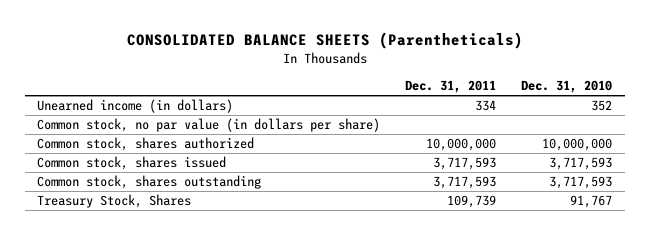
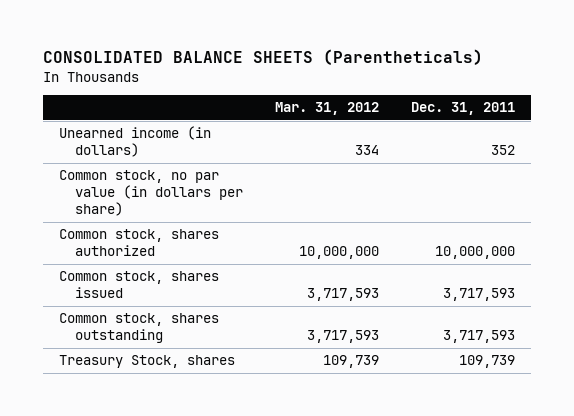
- | Dec. 31, 2011 | Dec. 31, 2010
+ | Mar. 31, 2012 | Dec. 31, 2011
- Unearned income (in dollars) | 334 | 352
+ Unearned income (in dollars) | 334 | 352
- Treasury Stock, Shares | 109,739 | 91,767
+ Treasury Stock, shares | 109,739 | 109,739

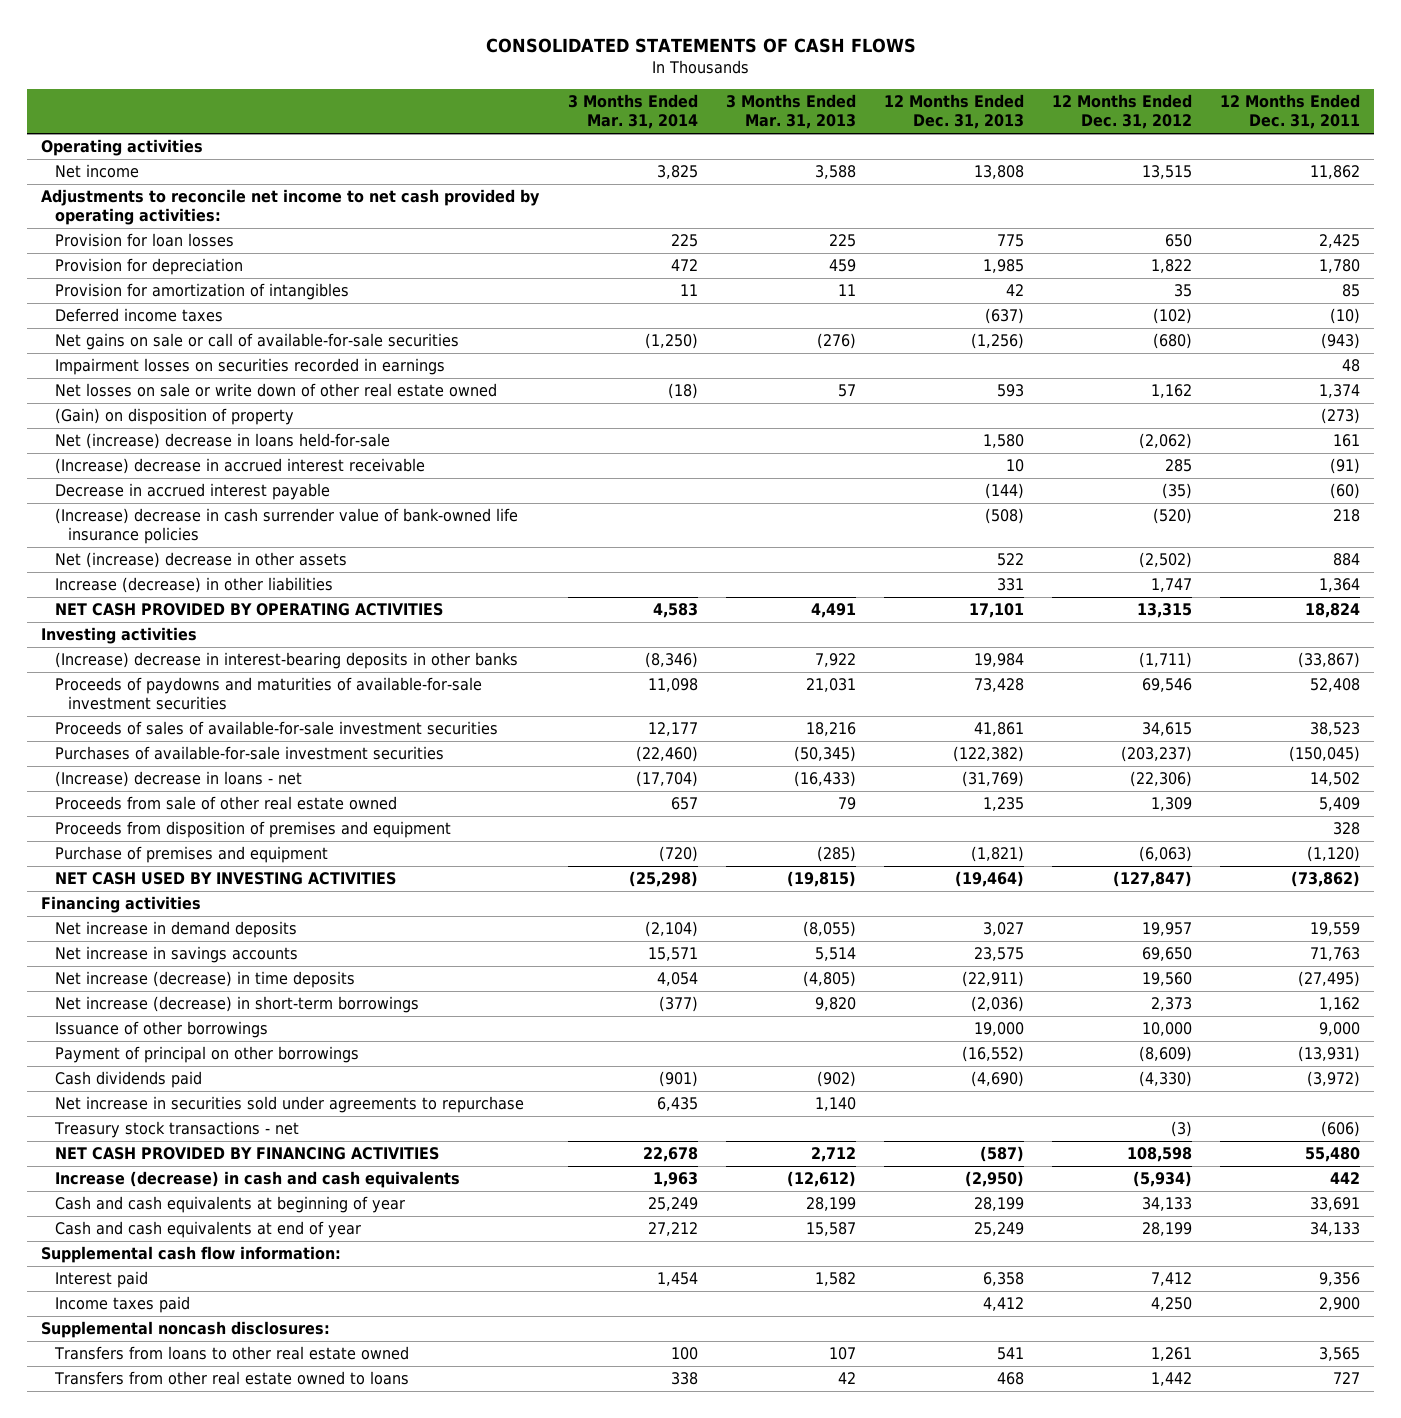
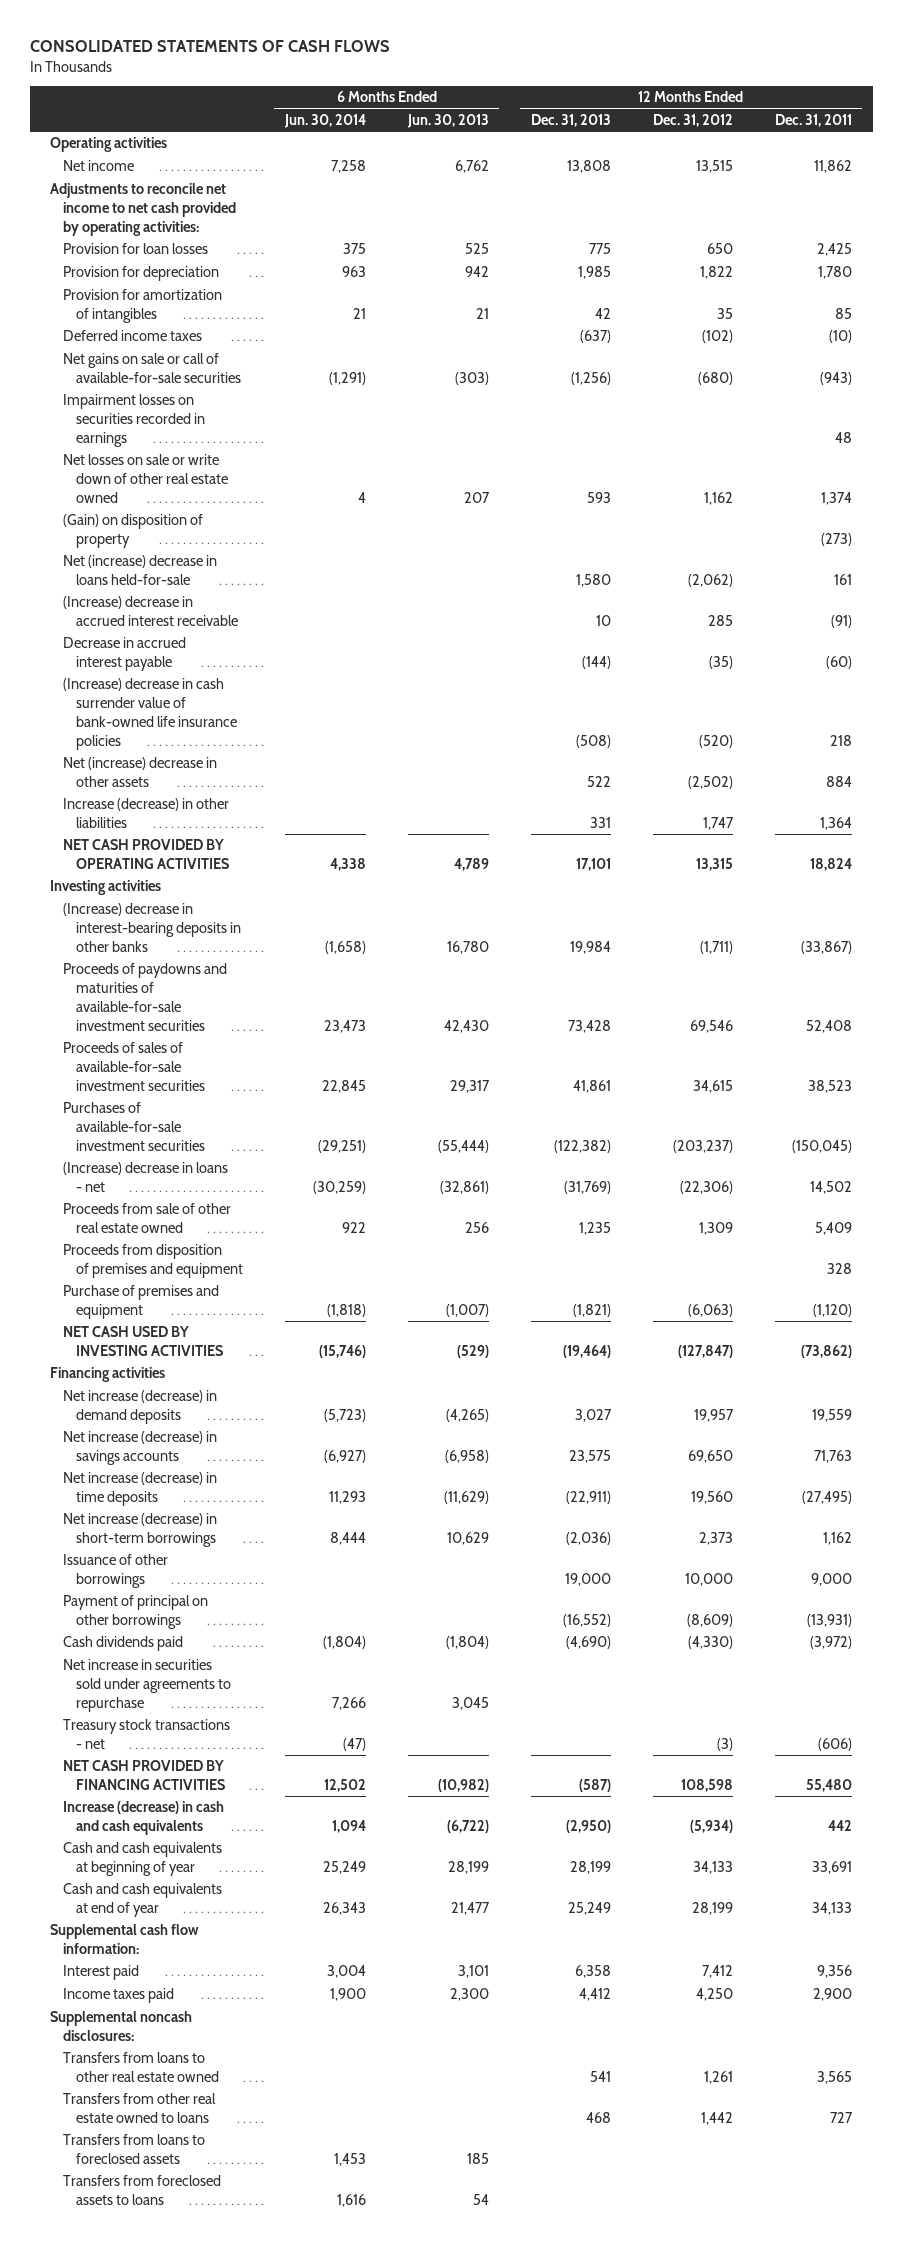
- | 3 Months Ended Mar. 31, 2014 | 3 Months Ended Mar. 31, 2013 | 12 Months Ended Dec. 31, 2013 | 12 Months Ended Dec. 31, 2012 | 12 Months Ended Dec. 31, 2011
+ | 6 Months Ended Jun. 30, 2014 | 6 Months Ended Jun. 30, 2013 | 12 Months Ended Dec. 31, 2013 | 12 Months Ended Dec. 31, 2012 | 12 Months Ended Dec. 31, 2011
- Net increase in demand deposits | (2,104) | (8,055) | 3,027 | 19,957 | 19,559
- Net increase in savings accounts | 15,571 | 5,514 | 23,575 | 69,650 | 71,763
+ Net increase (decrease) in demand deposits | (5,723) | (4,265) | 3,027 | 19,957 | 19,559
+ Net increase (decrease) in savings accounts | (6,927) | (6,958) | 23,575 | 69,650 | 71,763
+ Transfers from loans to foreclosed assets | 1,453 | 185 | | |
+ Transfers from foreclosed assets to loans | 1,616 | 54 | | |

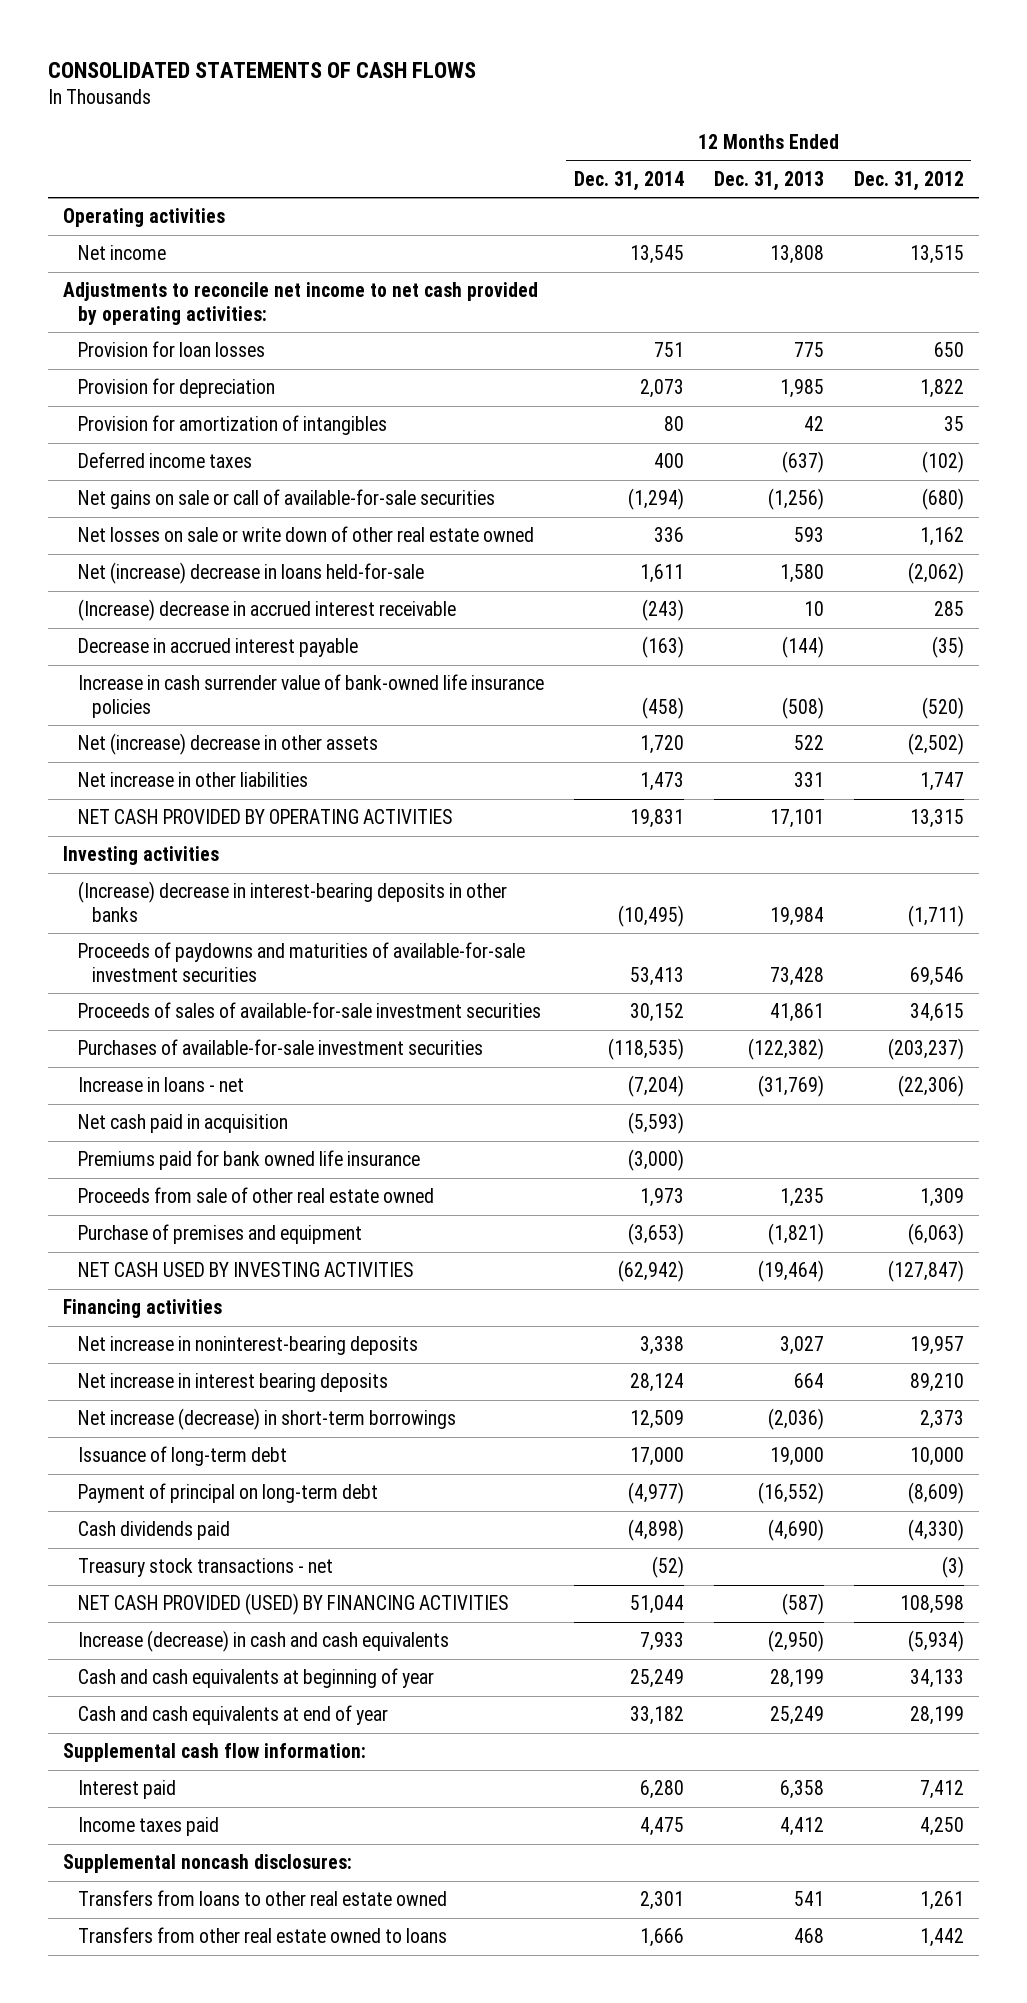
- | 6 Months Ended Jun. 30, 2014 | 6 Months Ended Jun. 30, 2013 | 12 Months Ended Dec. 31, 2013 | 12 Months Ended Dec. 31, 2012 | 12 Months Ended Dec. 31, 2011
+ | 12 Months Ended Dec. 31, 2014 | 12 Months Ended Dec. 31, 2013 | 12 Months Ended Dec. 31, 2012
- Impairment losses on securities recorded in earnings | | | | | 48
- (Gain) on disposition of property | | | | | (273)
- (Increase) decrease in cash surrender value of bank-owned life insurance policies | | | (508) | (520) | 218
+ Increase in cash surrender value of bank-owned life insurance policies | (458) | (508) | (520)
- Increase (decrease) in other liabilities | | | 331 | 1,747 | 1,364
+ Net increase in other liabilities | 1,473 | 331 | 1,747
- (Increase) decrease in loans - net | (30,259) | (32,861) | (31,769) | (22,306) | 14,502
+ Increase in loans - net | (7,204) | (31,769) | (22,306)
+ Net cash paid in acquisition | (5,593) | |
+ Premiums paid for bank owned life insurance | (3,000) | |
- Proceeds from disposition of premises and equipment | | | | | 328
- Net increase (decrease) in demand deposits | (5,723) | (4,265) | 3,027 | 19,957 | 19,559
- Net increase (decrease) in savings accounts | (6,927) | (6,958) | 23,575 | 69,650 | 71,763
- Net increase (decrease) in time deposits | 11,293 | (11,629) | (22,911) | 19,560 | (27,495)
+ Net increase in noninterest-bearing deposits | 3,338 | 3,027 | 19,957
+ Net increase in interest bearing deposits | 28,124 | 664 | 89,210
- Issuance of other borrowings | | | 19,000 | 10,000 | 9,000
- Payment of principal on other borrowings | | | (16,552) | (8,609) | (13,931)
+ Issuance of long-term debt | 17,000 | 19,000 | 10,000
+ Payment of principal on long-term debt | (4,977) | (16,552) | (8,609)
- Net increase in securities sold under agreements to repurchase | 7,266 | 3,045 | | |
- NET CASH PROVIDED BY FINANCING ACTIVITIES | 12,502 | (10,982) | (587) | 108,598 | 55,480
+ NET CASH PROVIDED (USED) BY FINANCING ACTIVITIES | 51,044 | (587) | 108,598
- Transfers from loans to foreclosed assets | 1,453 | 185 | | |
- Transfers from foreclosed assets to loans | 1,616 | 54 | | |

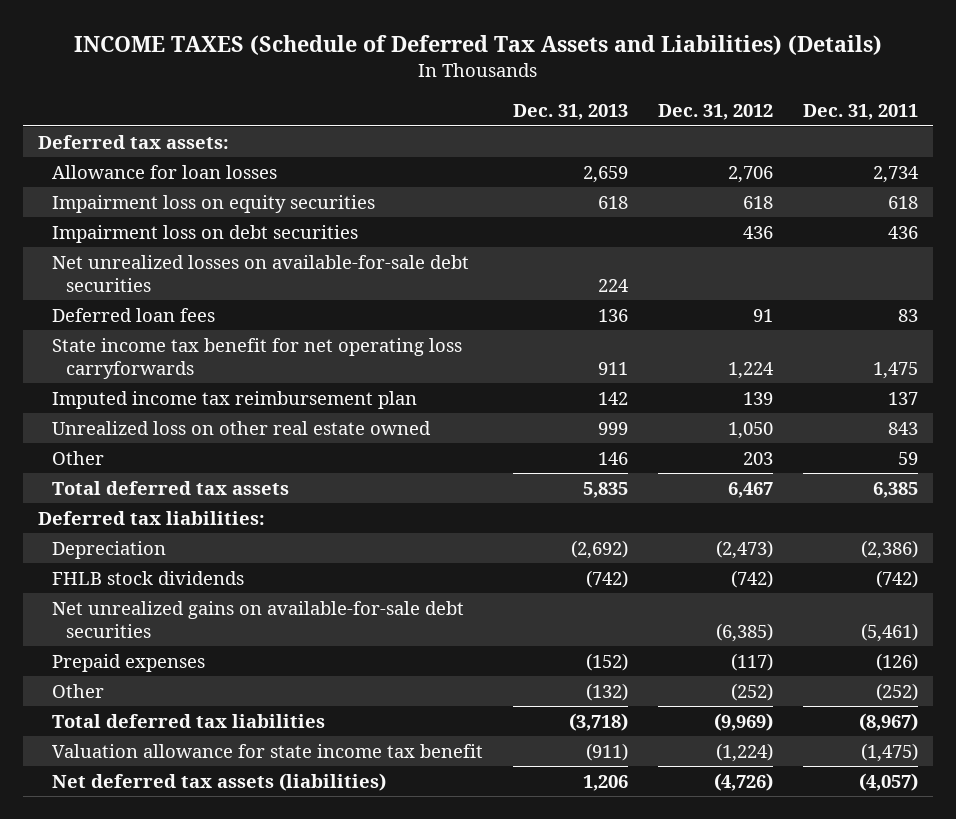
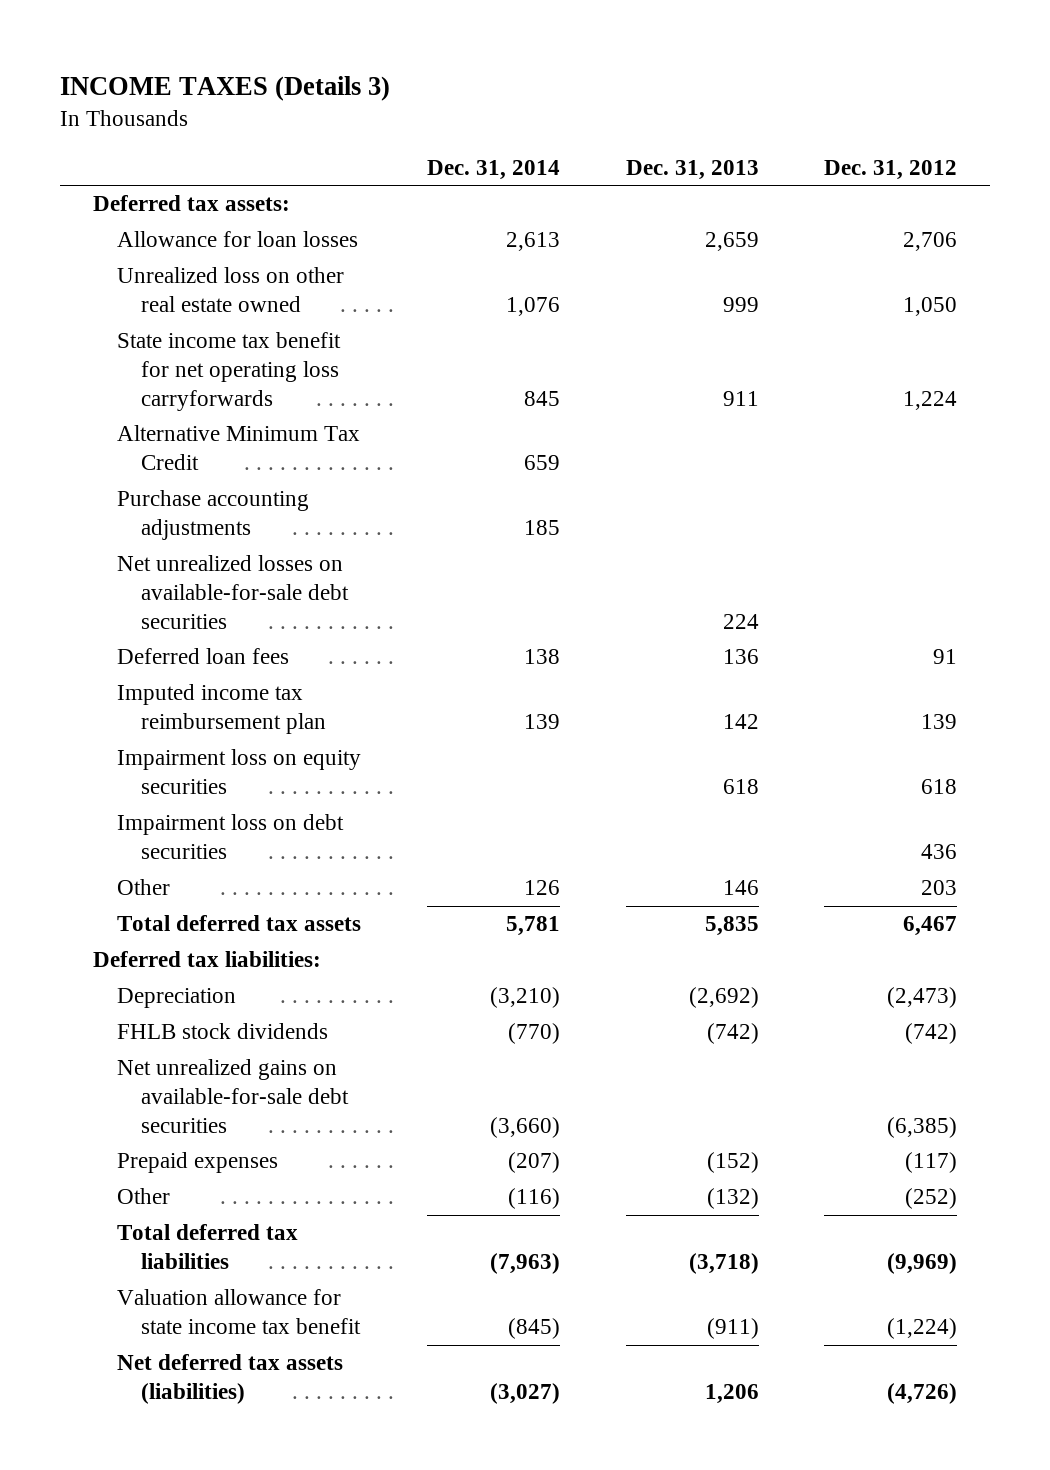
- INCOME TAXES (Schedule of Deferred Tax Assets and Liabilities) (Details)
+ INCOME TAXES (Details 3)
- | Dec. 31, 2013 | Dec. 31, 2012 | Dec. 31, 2011
+ | Dec. 31, 2014 | Dec. 31, 2013 | Dec. 31, 2012
moved up: Unrealized loss on other real estate owned | 1,076 | 999 | 1,050
moved up: State income tax benefit for net operating loss carryforwards | 845 | 911 | 1,224
+ Alternative Minimum Tax Credit | 659 | |
+ Purchase accounting adjustments | 185 | |
moved down: Impairment loss on equity securities | | 618 | 618
moved down: Impairment loss on debt securities | | | 436

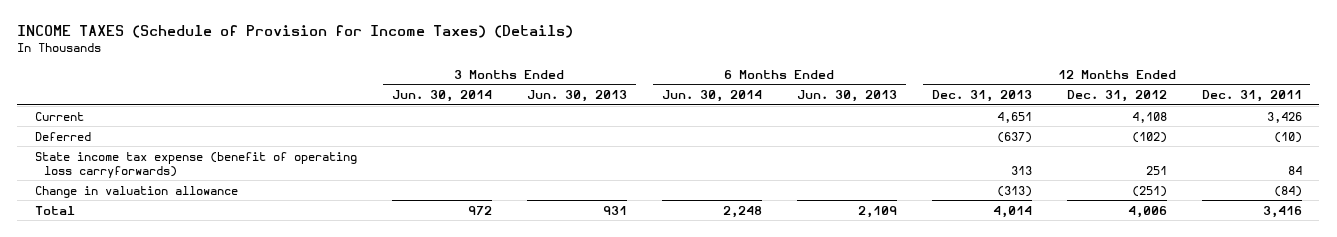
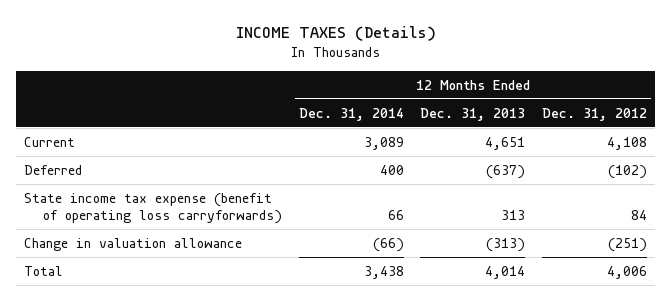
- INCOME TAXES (Schedule of Provision for Income Taxes) (Details)
+ INCOME TAXES (Details)
- | 3 Months Ended Jun. 30, 2014 | 3 Months Ended Jun. 30, 2013 | 6 Months Ended Jun. 30, 2014 | 6 Months Ended Jun. 30, 2013 | 12 Months Ended Dec. 31, 2013 | 12 Months Ended Dec. 31, 2012 | 12 Months Ended Dec. 31, 2011
+ | 12 Months Ended Dec. 31, 2014 | 12 Months Ended Dec. 31, 2013 | 12 Months Ended Dec. 31, 2012
- State income tax expense (benefit of operating loss carryforwards) | | | | | 313 | 251 | 84
+ State income tax expense (benefit of operating loss carryforwards) | 66 | 313 | 84

